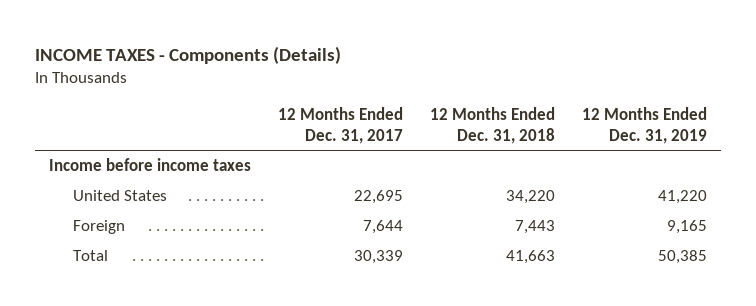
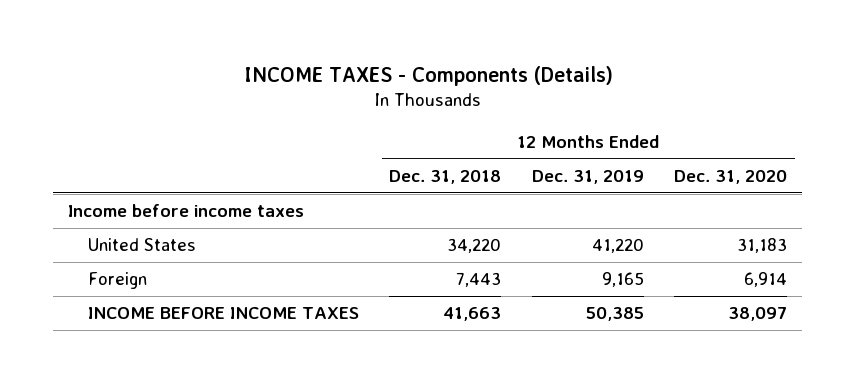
- | 12 Months Ended Dec. 31, 2017 | 12 Months Ended Dec. 31, 2018 | 12 Months Ended Dec. 31, 2019
+ | 12 Months Ended Dec. 31, 2018 | 12 Months Ended Dec. 31, 2019 | 12 Months Ended Dec. 31, 2020
- Total | 30,339 | 41,663 | 50,385
+ INCOME BEFORE INCOME TAXES | 41,663 | 50,385 | 38,097

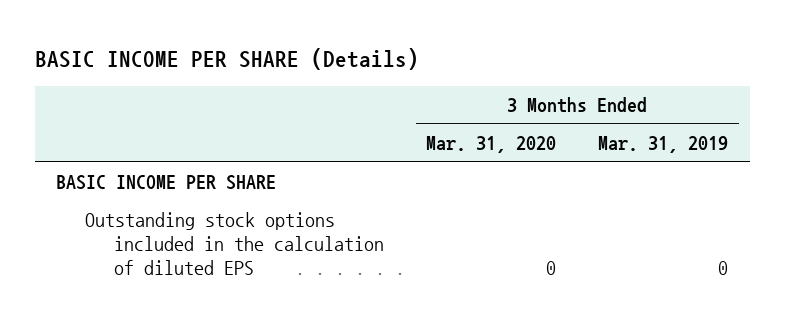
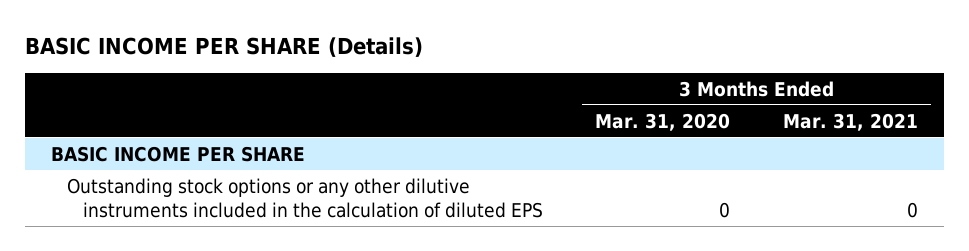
- | 3 Months Ended Mar. 31, 2020 | 3 Months Ended Mar. 31, 2019
+ | 3 Months Ended Mar. 31, 2020 | 3 Months Ended Mar. 31, 2021
- Outstanding stock options included in the calculation of diluted EPS | 0 | 0
+ Outstanding stock options or any other dilutive instruments included in the calculation of diluted EPS | 0 | 0

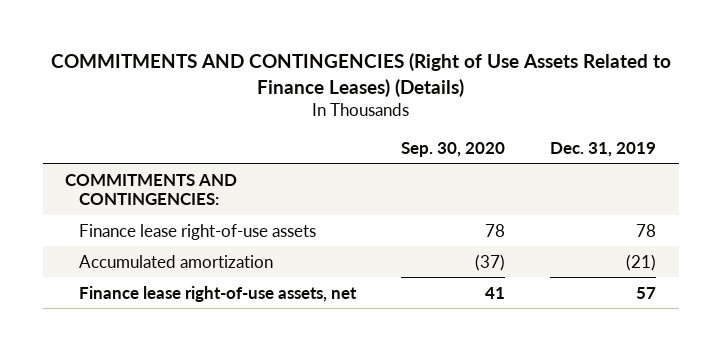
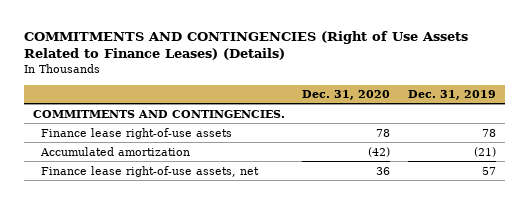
- | Sep. 30, 2020 | Dec. 31, 2019
+ | Dec. 31, 2020 | Dec. 31, 2019
- COMMITMENTS AND CONTINGENCIES:
+ COMMITMENTS AND CONTINGENCIES.

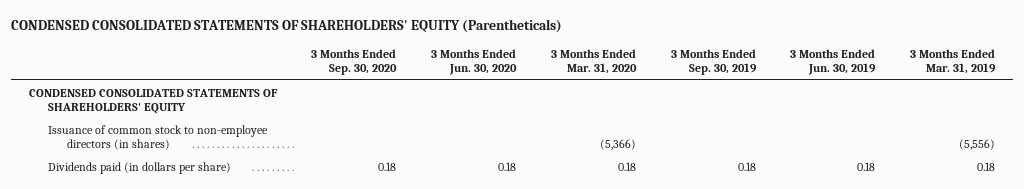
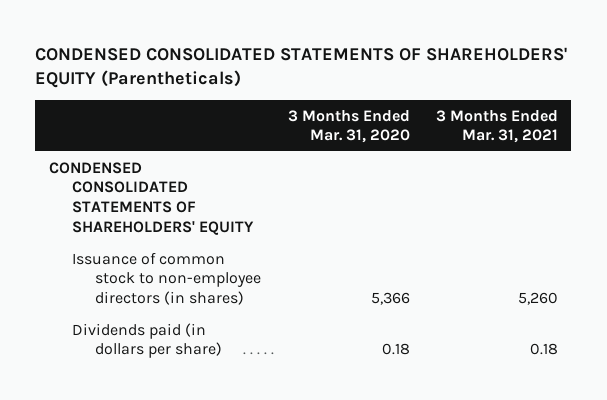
- | 3 Months Ended Sep. 30, 2020 | 3 Months Ended Jun. 30, 2020 | 3 Months Ended Mar. 31, 2020 | 3 Months Ended Sep. 30, 2019 | 3 Months Ended Jun. 30, 2019 | 3 Months Ended Mar. 31, 2019
+ | 3 Months Ended Mar. 31, 2020 | 3 Months Ended Mar. 31, 2021
- Issuance of common stock to non-employee directors (in shares) | | | (5,366) | | | (5,556)
+ Issuance of common stock to non-employee directors (in shares) | 5,366 | 5,260

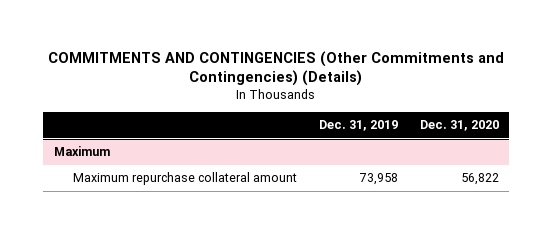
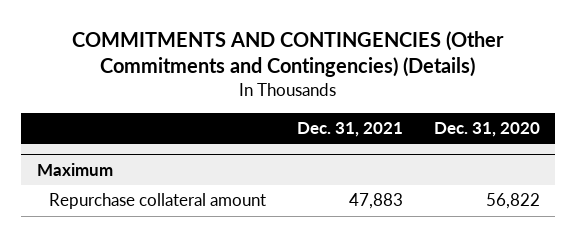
- | Dec. 31, 2019 | Dec. 31, 2020
+ | Dec. 31, 2021 | Dec. 31, 2020
@ Maximum
- Maximum repurchase collateral amount | 73,958 | 56,822
+ Repurchase collateral amount | 47,883 | 56,822

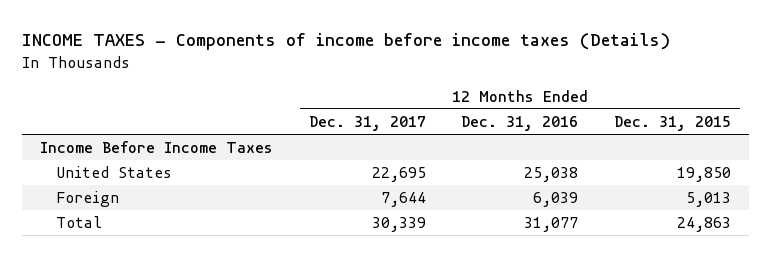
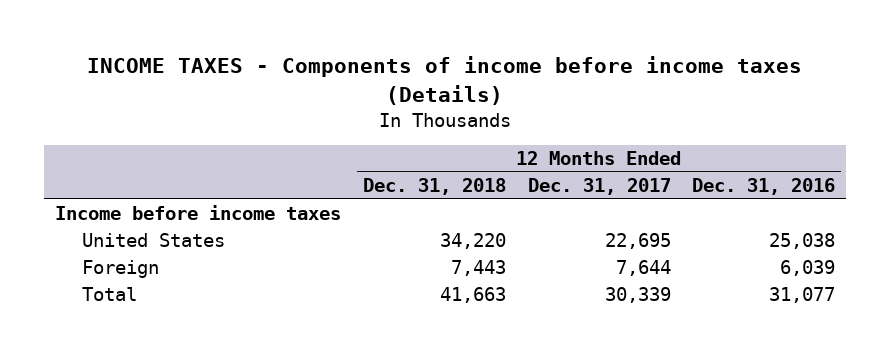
- | 12 Months Ended Dec. 31, 2017 | 12 Months Ended Dec. 31, 2016 | 12 Months Ended Dec. 31, 2015
+ | 12 Months Ended Dec. 31, 2018 | 12 Months Ended Dec. 31, 2017 | 12 Months Ended Dec. 31, 2016
- Income Before Income Taxes
+ Income before income taxes

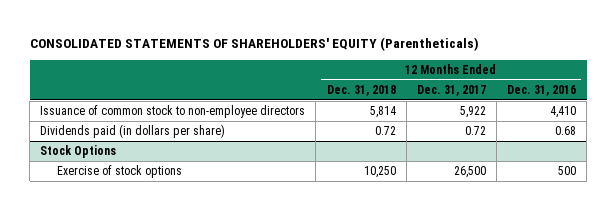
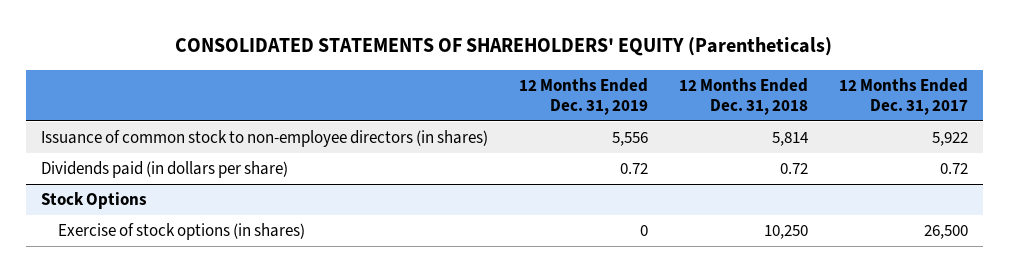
- | 12 Months Ended Dec. 31, 2018 | 12 Months Ended Dec. 31, 2017 | 12 Months Ended Dec. 31, 2016
+ | 12 Months Ended Dec. 31, 2019 | 12 Months Ended Dec. 31, 2018 | 12 Months Ended Dec. 31, 2017
- Issuance of common stock to non-employee directors | 5,814 | 5,922 | 4,410
+ Issuance of common stock to non-employee directors (in shares) | 5,556 | 5,814 | 5,922
@ Stock Options
- Exercise of stock options | 10,250 | 26,500 | 500
+ Exercise of stock options (in shares) | 0 | 10,250 | 26,500

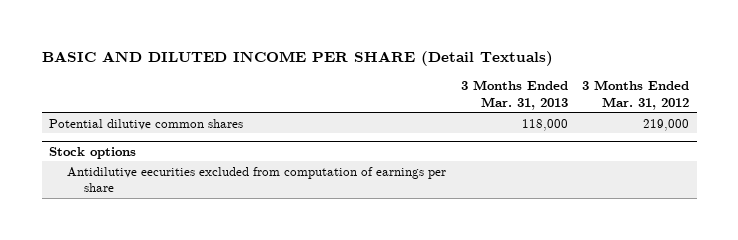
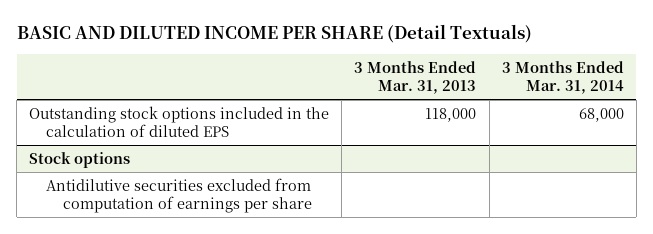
- | 3 Months Ended Mar. 31, 2013 | 3 Months Ended Mar. 31, 2012
+ | 3 Months Ended Mar. 31, 2013 | 3 Months Ended Mar. 31, 2014
- Potential dilutive common shares | 118,000 | 219,000
+ Outstanding stock options included in the calculation of diluted EPS | 118,000 | 68,000
@ Stock options
- Antidilutive eecurities excluded from computation of earnings per share
+ Antidilutive securities excluded from computation of earnings per share

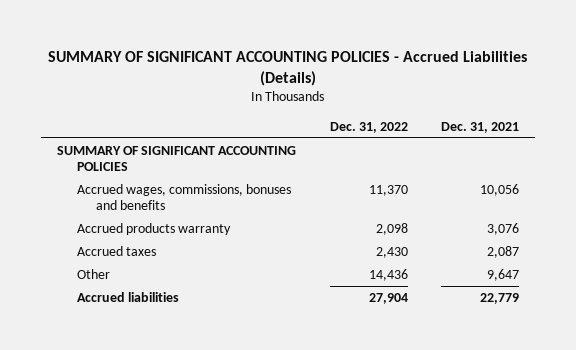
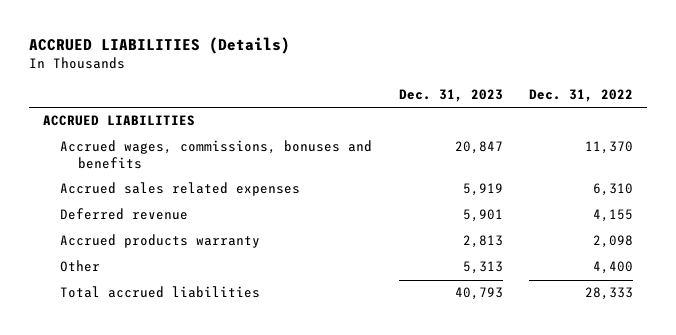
- SUMMARY OF SIGNIFICANT ACCOUNTING POLICIES - Accrued Liabilities (Details)
+ ACCRUED LIABILITIES (Details)
- | Dec. 31, 2022 | Dec. 31, 2021
+ | Dec. 31, 2023 | Dec. 31, 2022
- SUMMARY OF SIGNIFICANT ACCOUNTING POLICIES
+ ACCRUED LIABILITIES
+ Accrued sales related expenses | 5,919 | 6,310
+ Deferred revenue | 5,901 | 4,155
- Accrued taxes | 2,430 | 2,087
- Other | 14,436 | 9,647
- Accrued liabilities | 27,904 | 22,779
+ Other | 5,313 | 4,400
+ Total accrued liabilities | 40,793 | 28,333

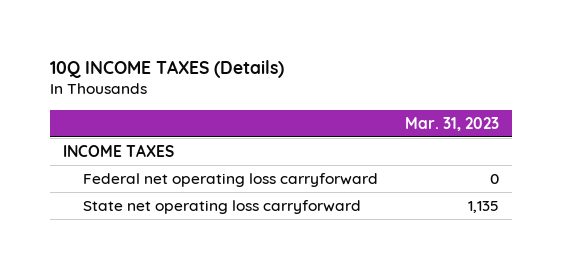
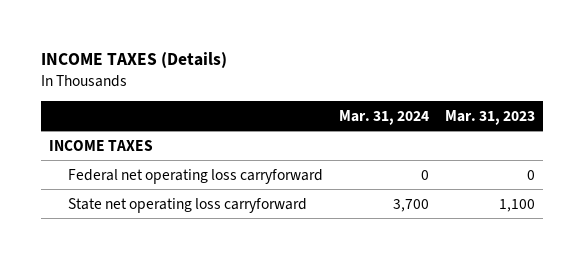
- 10Q INCOME TAXES (Details)
+ INCOME TAXES (Details)
- | Mar. 31, 2023
+ | Mar. 31, 2024 | Mar. 31, 2023
- State net operating loss carryforward | 1,135
+ State net operating loss carryforward | 3,700 | 1,100

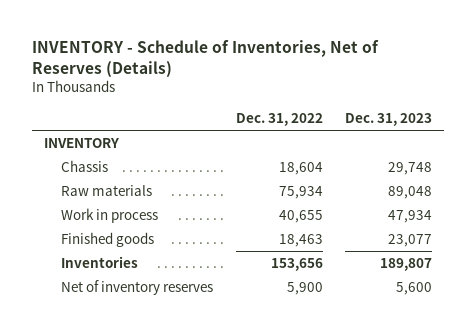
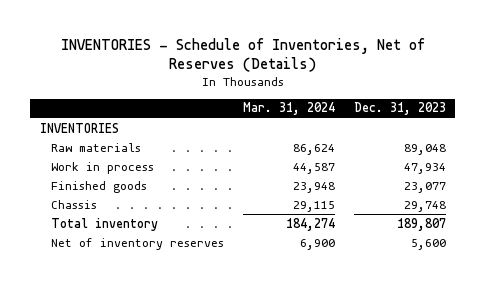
- INVENTORY - Schedule of Inventories, Net of Reserves (Details)
+ INVENTORIES - Schedule of Inventories, Net of Reserves (Details)
- | Dec. 31, 2022 | Dec. 31, 2023
+ | Mar. 31, 2024 | Dec. 31, 2023
- INVENTORY
+ INVENTORIES
- Inventories | 153,656 | 189,807
moved down: Chassis | 29,115 | 29,748
+ Total inventory | 184,274 | 189,807

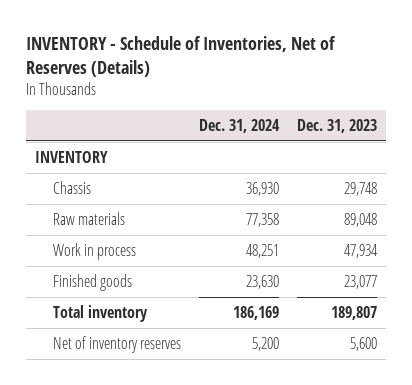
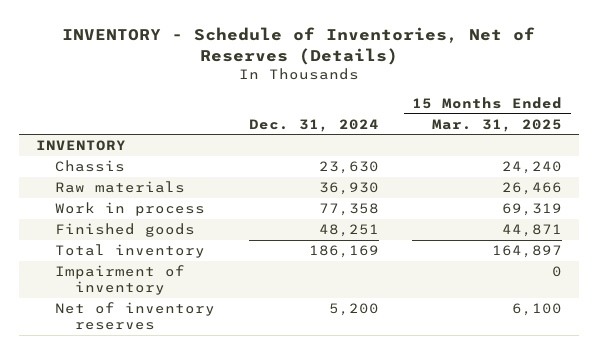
- | Dec. 31, 2024 | Dec. 31, 2023
+ | Dec. 31, 2024 | 15 Months Ended Mar. 31, 2025
- Chassis | 36,930 | 29,748
- Raw materials | 77,358 | 89,048
- Work in process | 48,251 | 47,934
- Finished goods | 23,630 | 23,077
+ Chassis | 23,630 | 24,240
+ Raw materials | 36,930 | 26,466
+ Work in process | 77,358 | 69,319
+ Finished goods | 48,251 | 44,871
+ Impairment of inventory | | 0

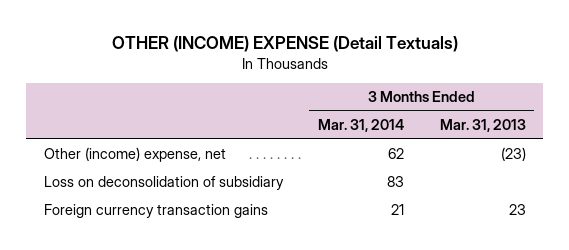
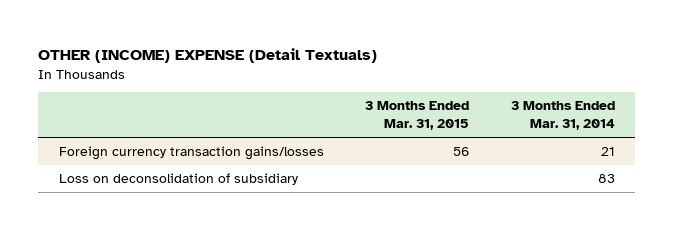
- | 3 Months Ended Mar. 31, 2014 | 3 Months Ended Mar. 31, 2013
+ | 3 Months Ended Mar. 31, 2015 | 3 Months Ended Mar. 31, 2014
- Other (income) expense, net | 62 | (23)
+ Foreign currency transaction gains/losses | 56 | 21
- Foreign currency transaction gains | 21 | 23

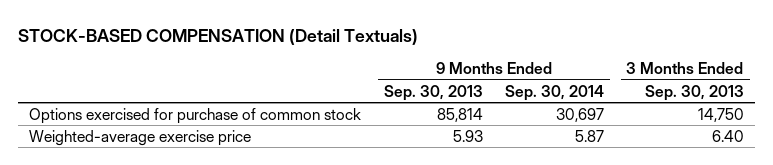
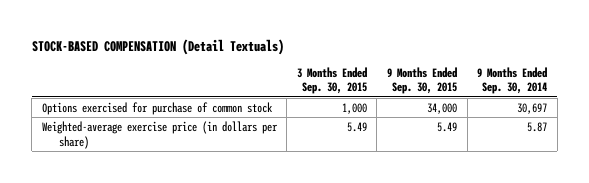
- | 9 Months Ended Sep. 30, 2013 | 9 Months Ended Sep. 30, 2014 | 3 Months Ended Sep. 30, 2013
+ | 3 Months Ended Sep. 30, 2015 | 9 Months Ended Sep. 30, 2015 | 9 Months Ended Sep. 30, 2014
- Weighted-average exercise price | 5.93 | 5.87 | 6.40
+ Weighted-average exercise price (in dollars per share) | 5.49 | 5.49 | 5.87

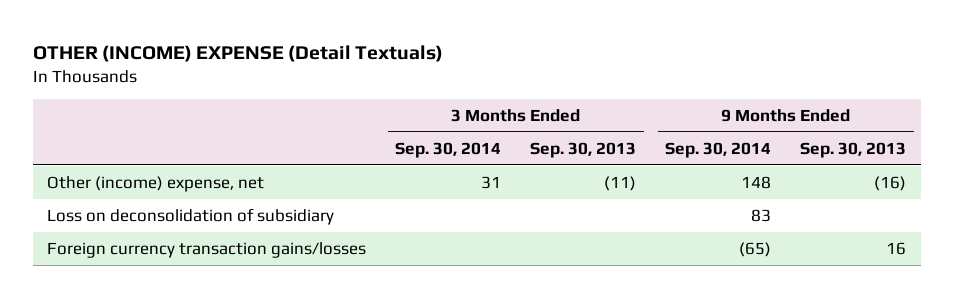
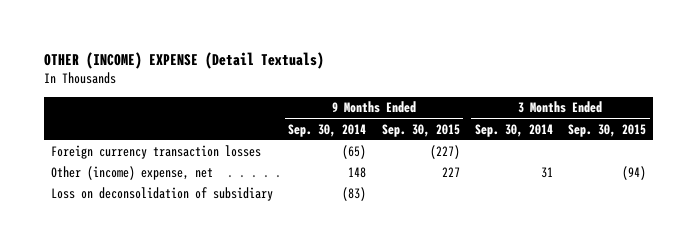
- | 3 Months Ended Sep. 30, 2014 | 3 Months Ended Sep. 30, 2013 | 9 Months Ended Sep. 30, 2014 | 9 Months Ended Sep. 30, 2013
+ | 9 Months Ended Sep. 30, 2014 | 9 Months Ended Sep. 30, 2015 | 3 Months Ended Sep. 30, 2014 | 3 Months Ended Sep. 30, 2015
+ Foreign currency transaction losses | (65) | (227) | |
- Loss on deconsolidation of subsidiary | | | 83 |
- Foreign currency transaction gains/losses | | | (65) | 16
+ Loss on deconsolidation of subsidiary | (83) | | |

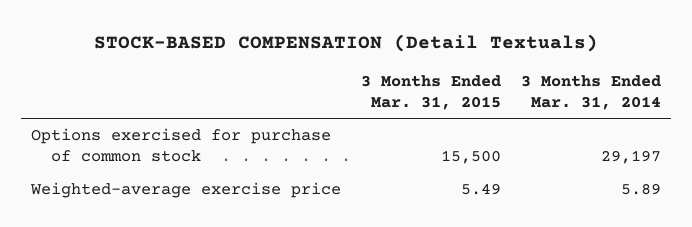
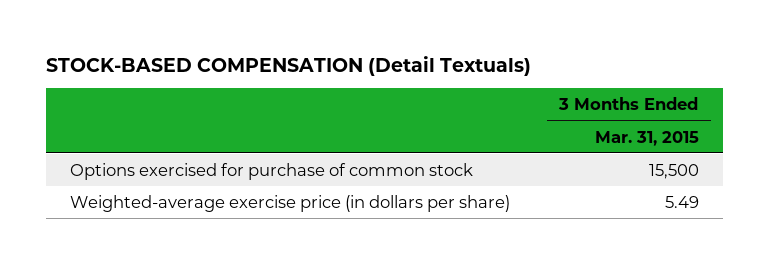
- | 3 Months Ended Mar. 31, 2015 | 3 Months Ended Mar. 31, 2014
+ | 3 Months Ended Mar. 31, 2015
- Weighted-average exercise price | 5.49 | 5.89
+ Weighted-average exercise price (in dollars per share) | 5.49

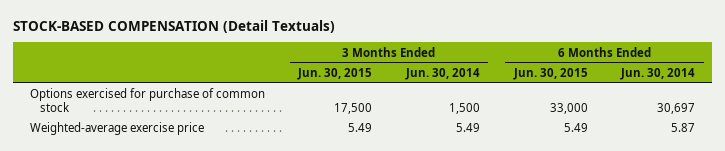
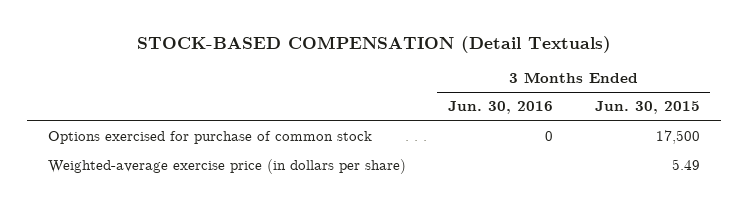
- | 3 Months Ended Jun. 30, 2015 | 3 Months Ended Jun. 30, 2014 | 6 Months Ended Jun. 30, 2015 | 6 Months Ended Jun. 30, 2014
+ | 3 Months Ended Jun. 30, 2016 | 3 Months Ended Jun. 30, 2015
- Weighted-average exercise price | 5.49 | 5.49 | 5.49 | 5.87
+ Weighted-average exercise price (in dollars per share) | | 5.49

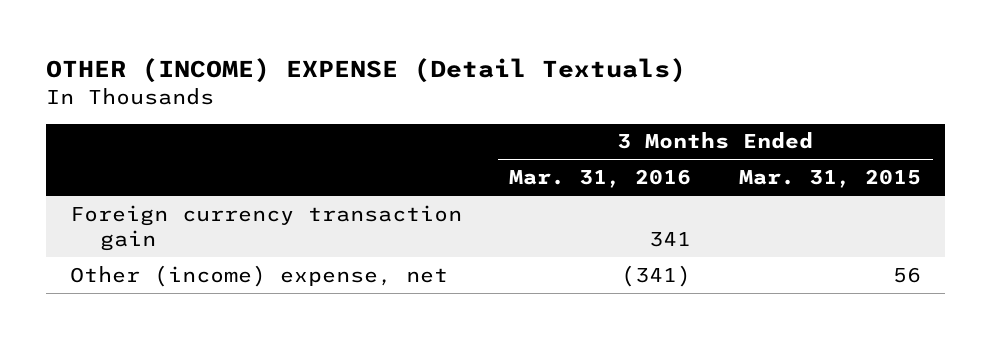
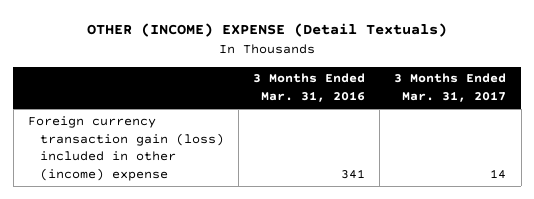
- | 3 Months Ended Mar. 31, 2016 | 3 Months Ended Mar. 31, 2015
+ | 3 Months Ended Mar. 31, 2016 | 3 Months Ended Mar. 31, 2017
- Foreign currency transaction gain | 341 |
- Other (income) expense, net | (341) | 56
+ Foreign currency transaction gain (loss) included in other (income) expense | 341 | 14

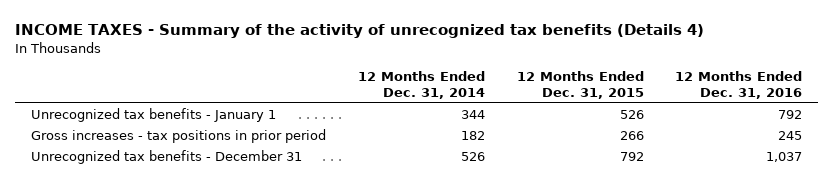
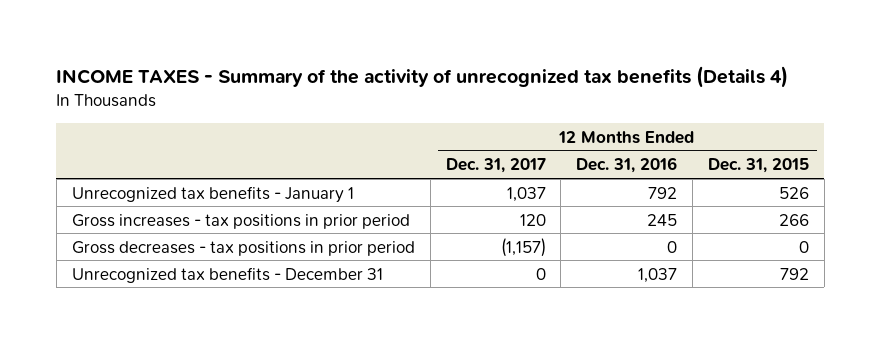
- | 12 Months Ended Dec. 31, 2014 | 12 Months Ended Dec. 31, 2015 | 12 Months Ended Dec. 31, 2016
+ | 12 Months Ended Dec. 31, 2017 | 12 Months Ended Dec. 31, 2016 | 12 Months Ended Dec. 31, 2015
+ Gross decreases - tax positions in prior period | (1,157) | 0 | 0

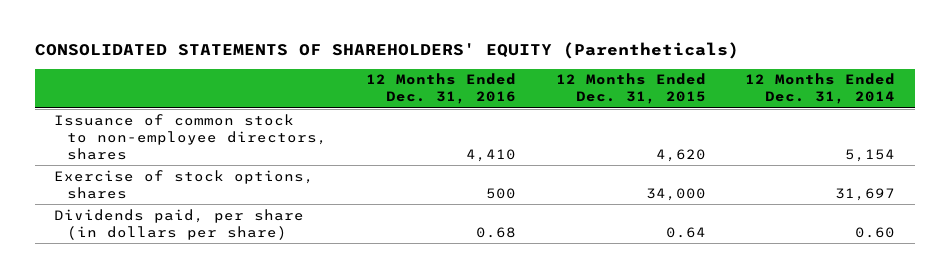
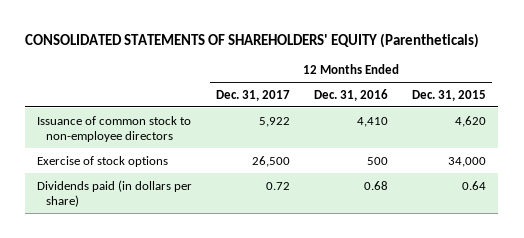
- | 12 Months Ended Dec. 31, 2016 | 12 Months Ended Dec. 31, 2015 | 12 Months Ended Dec. 31, 2014
+ | 12 Months Ended Dec. 31, 2017 | 12 Months Ended Dec. 31, 2016 | 12 Months Ended Dec. 31, 2015
- Issuance of common stock to non-employee directors, shares | 4,410 | 4,620 | 5,154
- Exercise of stock options, shares | 500 | 34,000 | 31,697
- Dividends paid, per share (in dollars per share) | 0.68 | 0.64 | 0.60
+ Issuance of common stock to non-employee directors | 5,922 | 4,410 | 4,620
+ Exercise of stock options | 26,500 | 500 | 34,000
+ Dividends paid (in dollars per share) | 0.72 | 0.68 | 0.64

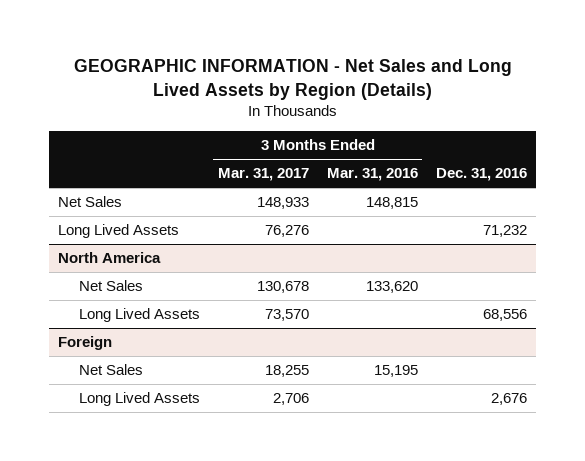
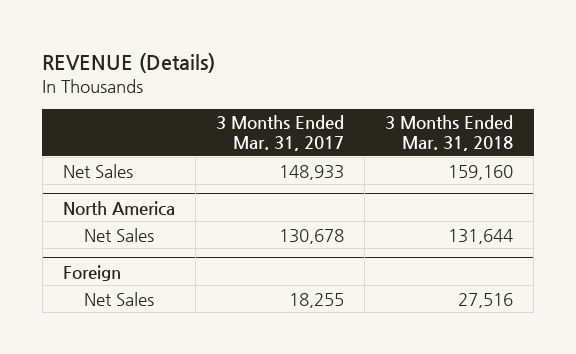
- GEOGRAPHIC INFORMATION - Net Sales and Long Lived Assets by Region (Details)
+ REVENUE (Details)
- | 3 Months Ended Mar. 31, 2017 | 3 Months Ended Mar. 31, 2016 | Dec. 31, 2016
+ | 3 Months Ended Mar. 31, 2017 | 3 Months Ended Mar. 31, 2018
- Long Lived Assets | 76,276 | | 71,232
@ North America
- Long Lived Assets | 73,570 | | 68,556
@ Foreign
- Long Lived Assets | 2,706 | | 2,676

